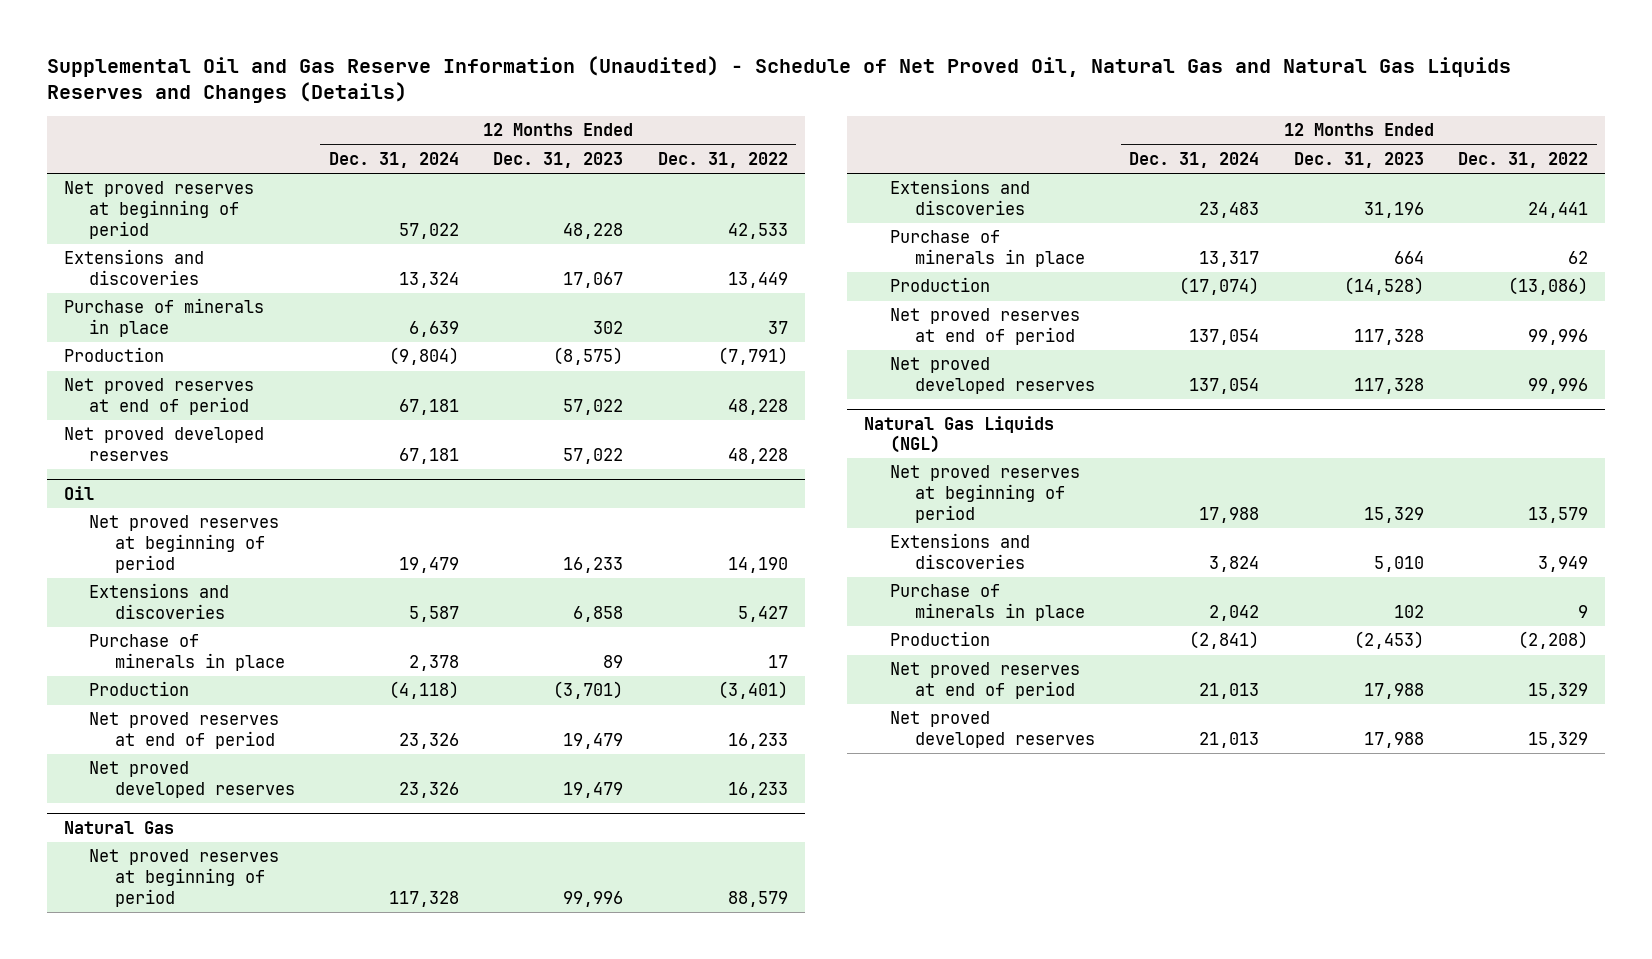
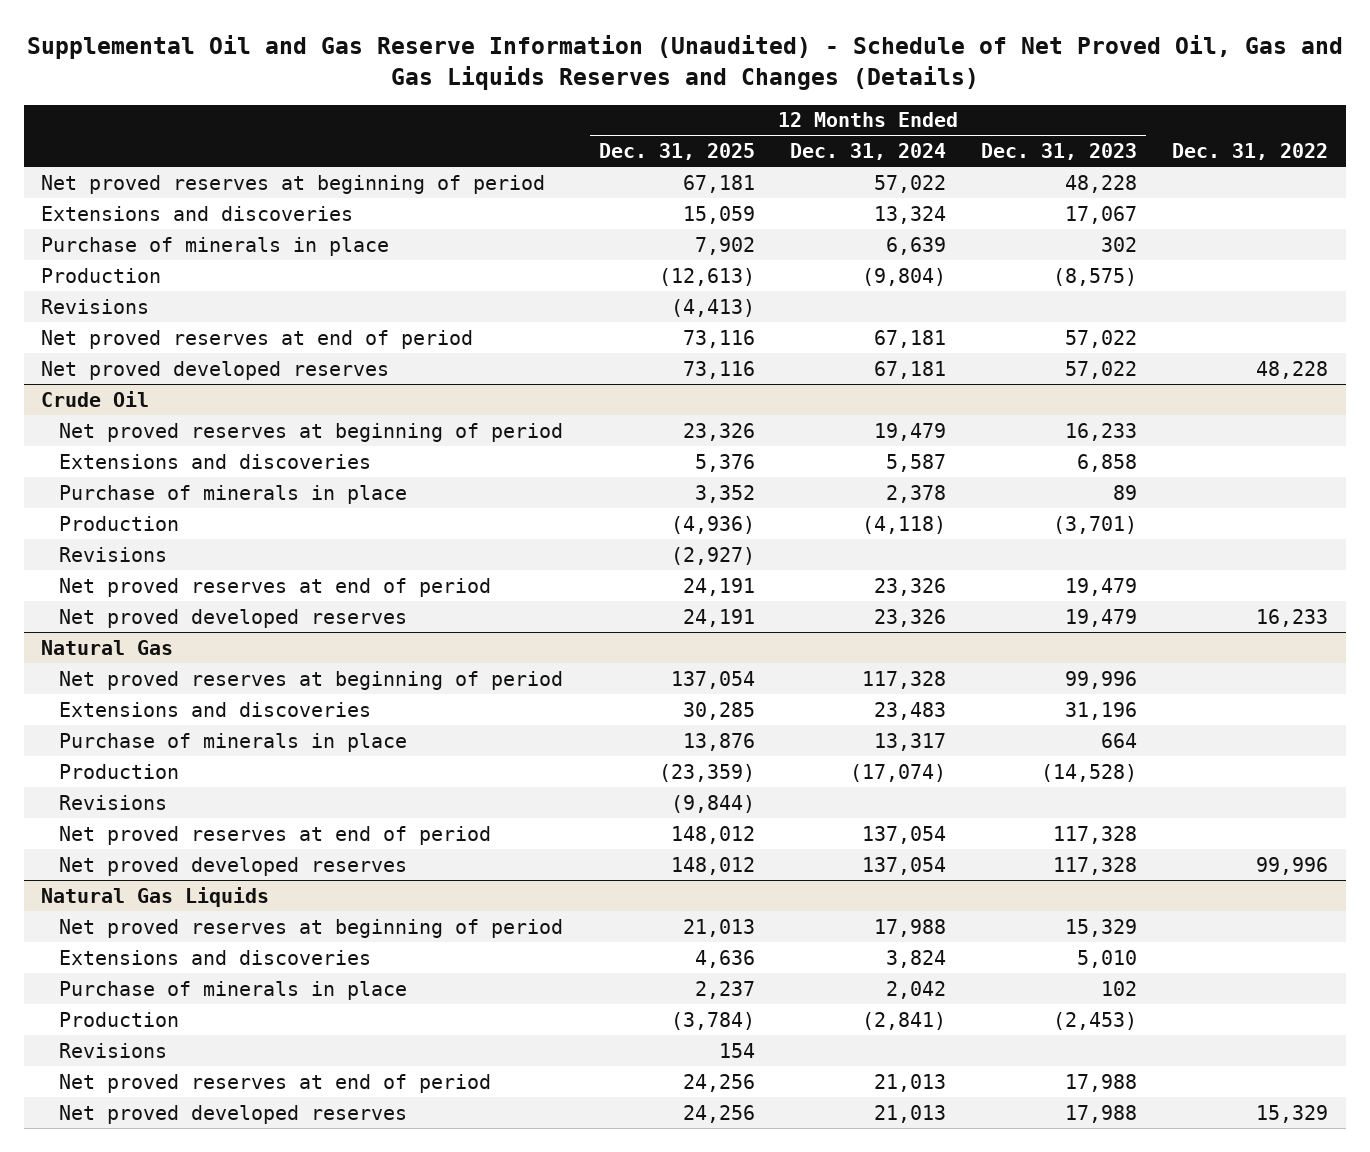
- Supplemental Oil and Gas Reserve Information (Unaudited) - Schedule of Net Proved Oil, Natural Gas and Natural Gas Liquids Reserves and Changes (Details)
+ Supplemental Oil and Gas Reserve Information (Unaudited) - Schedule of Net Proved Oil, Gas and Gas Liquids Reserves and Changes (Details)
- | 12 Months Ended Dec. 31, 2024 | 12 Months Ended Dec. 31, 2023 | 12 Months Ended Dec. 31, 2022
+ | 12 Months Ended Dec. 31, 2025 | 12 Months Ended Dec. 31, 2024 | 12 Months Ended Dec. 31, 2023 | Dec. 31, 2022
+ Revisions | (4,413) | | |
- Oil
+ Crude Oil
+ Revisions | (2,927) | | |
@ Natural Gas
+ Revisions | (9,844) | | |
- Natural Gas Liquids (NGL)
+ Natural Gas Liquids
+ Revisions | 154 | | |

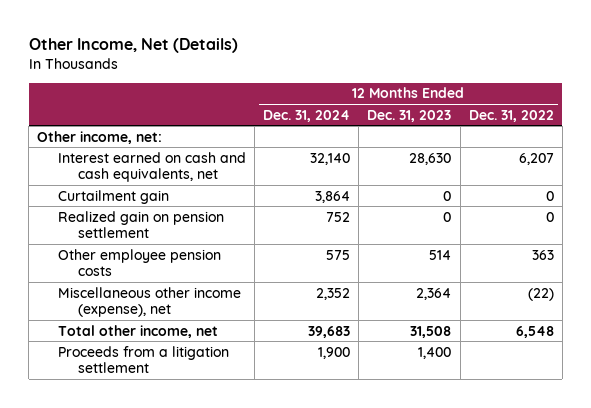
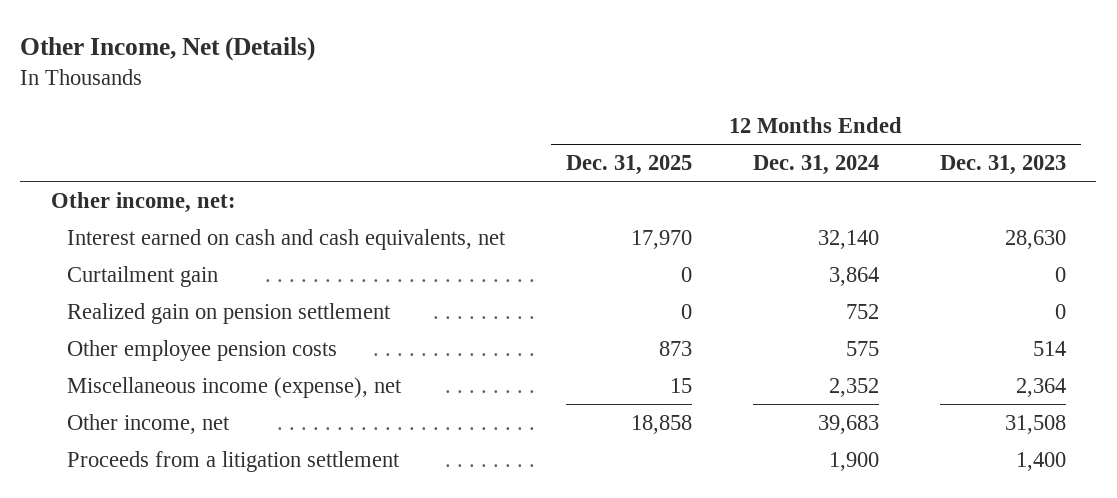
- | 12 Months Ended Dec. 31, 2024 | 12 Months Ended Dec. 31, 2023 | 12 Months Ended Dec. 31, 2022
+ | 12 Months Ended Dec. 31, 2025 | 12 Months Ended Dec. 31, 2024 | 12 Months Ended Dec. 31, 2023
- Miscellaneous other income (expense), net | 2,352 | 2,364 | (22)
- Total other income, net | 39,683 | 31,508 | 6,548
+ Miscellaneous income (expense), net | 15 | 2,352 | 2,364
+ Other income, net | 18,858 | 39,683 | 31,508

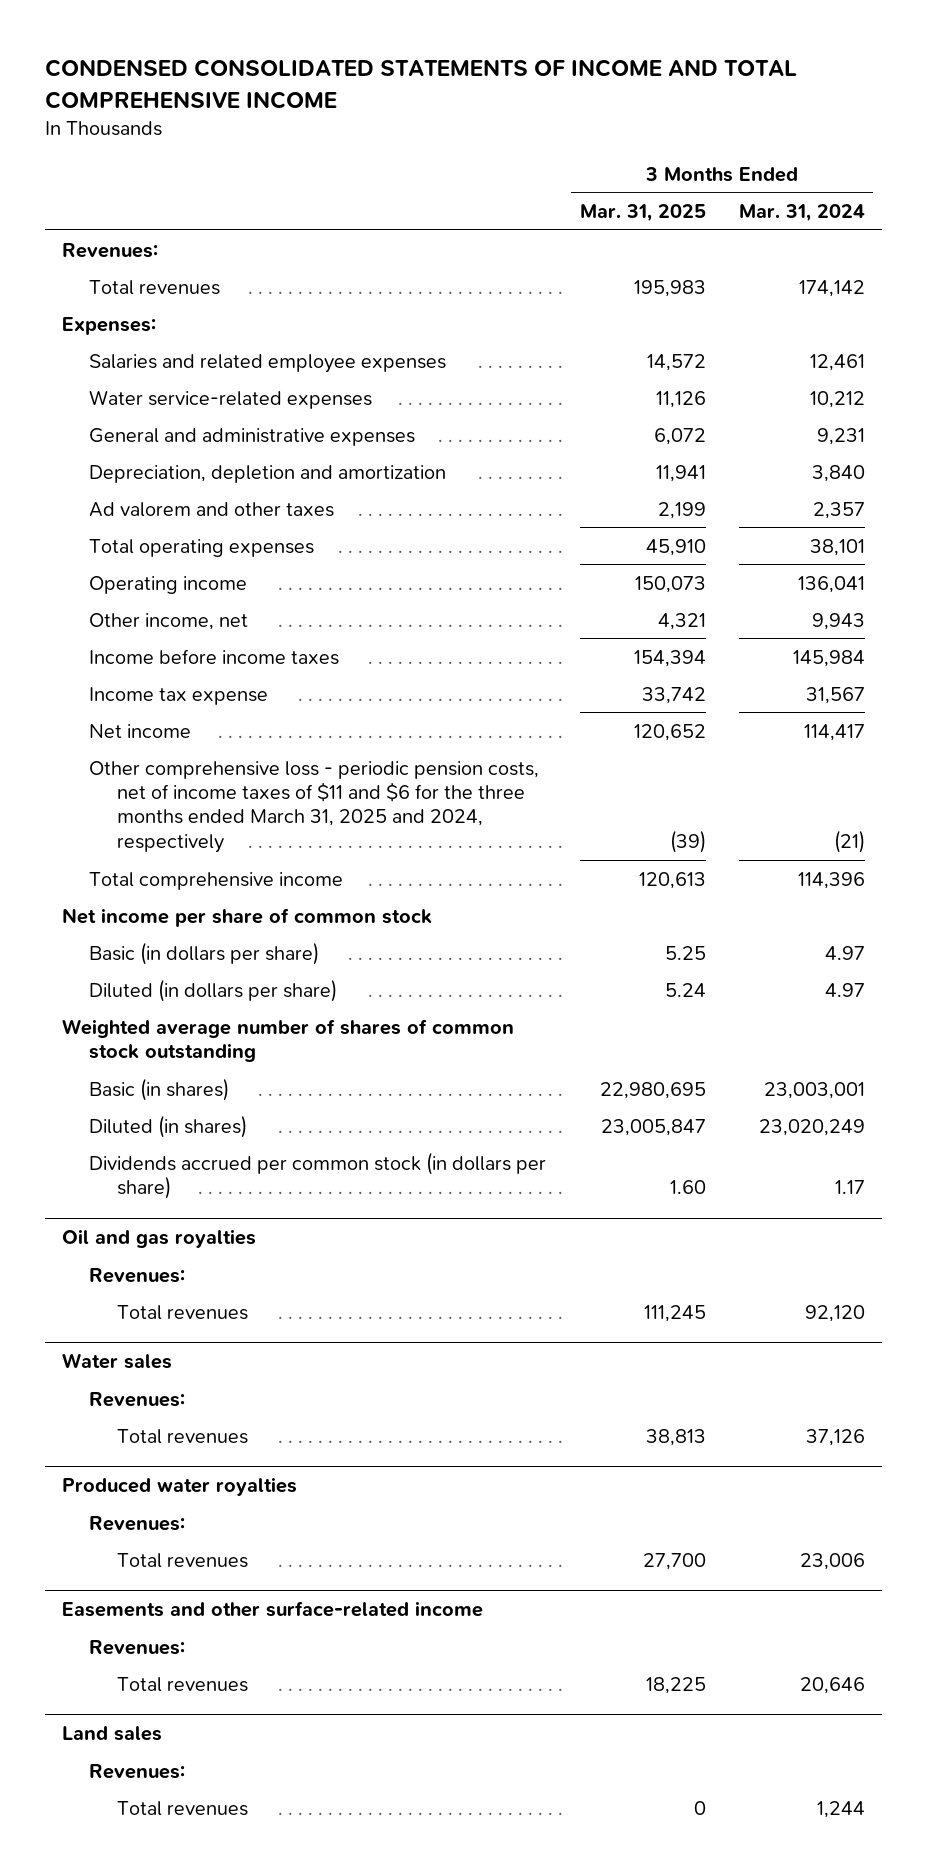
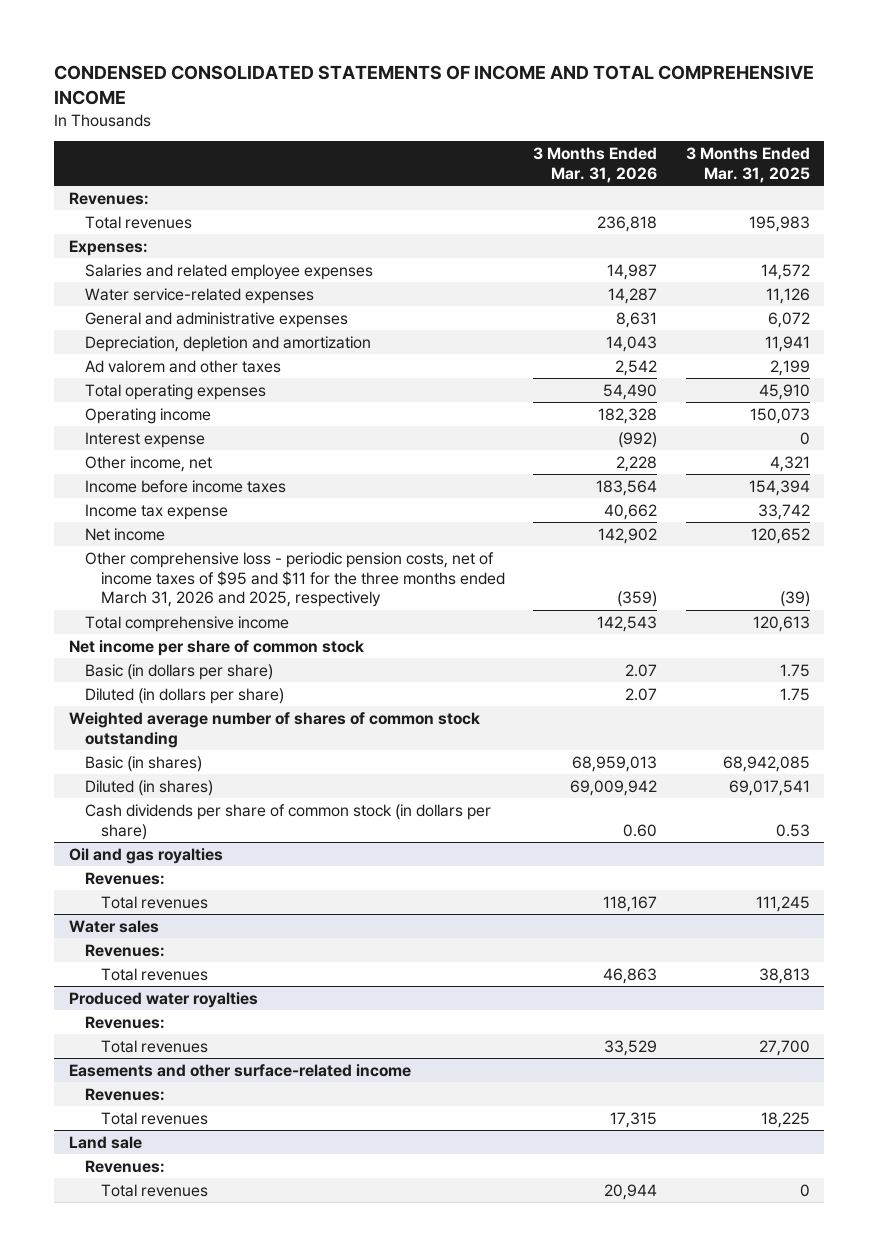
- | 3 Months Ended Mar. 31, 2025 | 3 Months Ended Mar. 31, 2024
+ | 3 Months Ended Mar. 31, 2026 | 3 Months Ended Mar. 31, 2025
+ Interest expense | (992) | 0
- Other comprehensive loss - periodic pension costs, net of income taxes of $11 and $6 for the three months ended March 31, 2025 and 2024, respectively | (39) | (21)
+ Other comprehensive loss - periodic pension costs, net of income taxes of $95 and $11 for the three months ended March 31, 2026 and 2025, respectively | (359) | (39)
- Basic (in dollars per share) | 5.25 | 4.97
- Diluted (in dollars per share) | 5.24 | 4.97
+ Basic (in dollars per share) | 2.07 | 1.75
+ Diluted (in dollars per share) | 2.07 | 1.75
- Basic (in shares) | 22,980,695 | 23,003,001
- Diluted (in shares) | 23,005,847 | 23,020,249
- Dividends accrued per common stock (in dollars per share) | 1.60 | 1.17
+ Basic (in shares) | 68,959,013 | 68,942,085
+ Diluted (in shares) | 69,009,942 | 69,017,541
+ Cash dividends per share of common stock (in dollars per share) | 0.60 | 0.53
- Land sales
+ Land sale

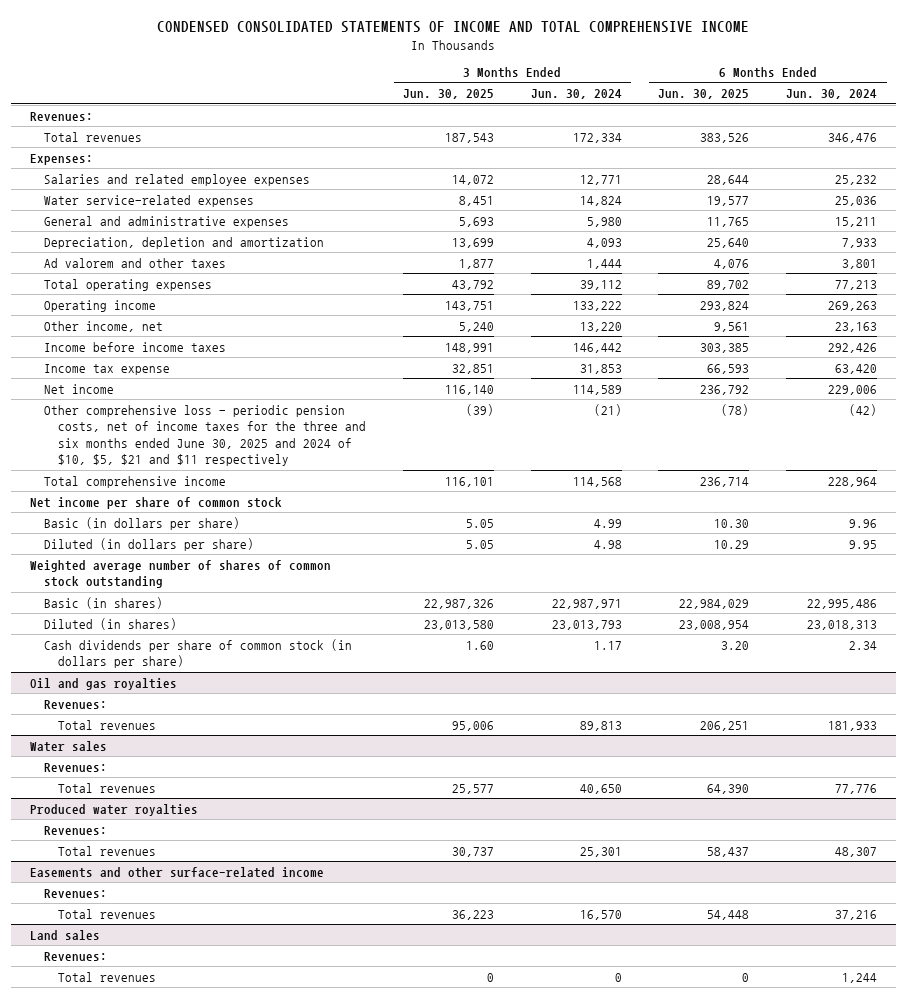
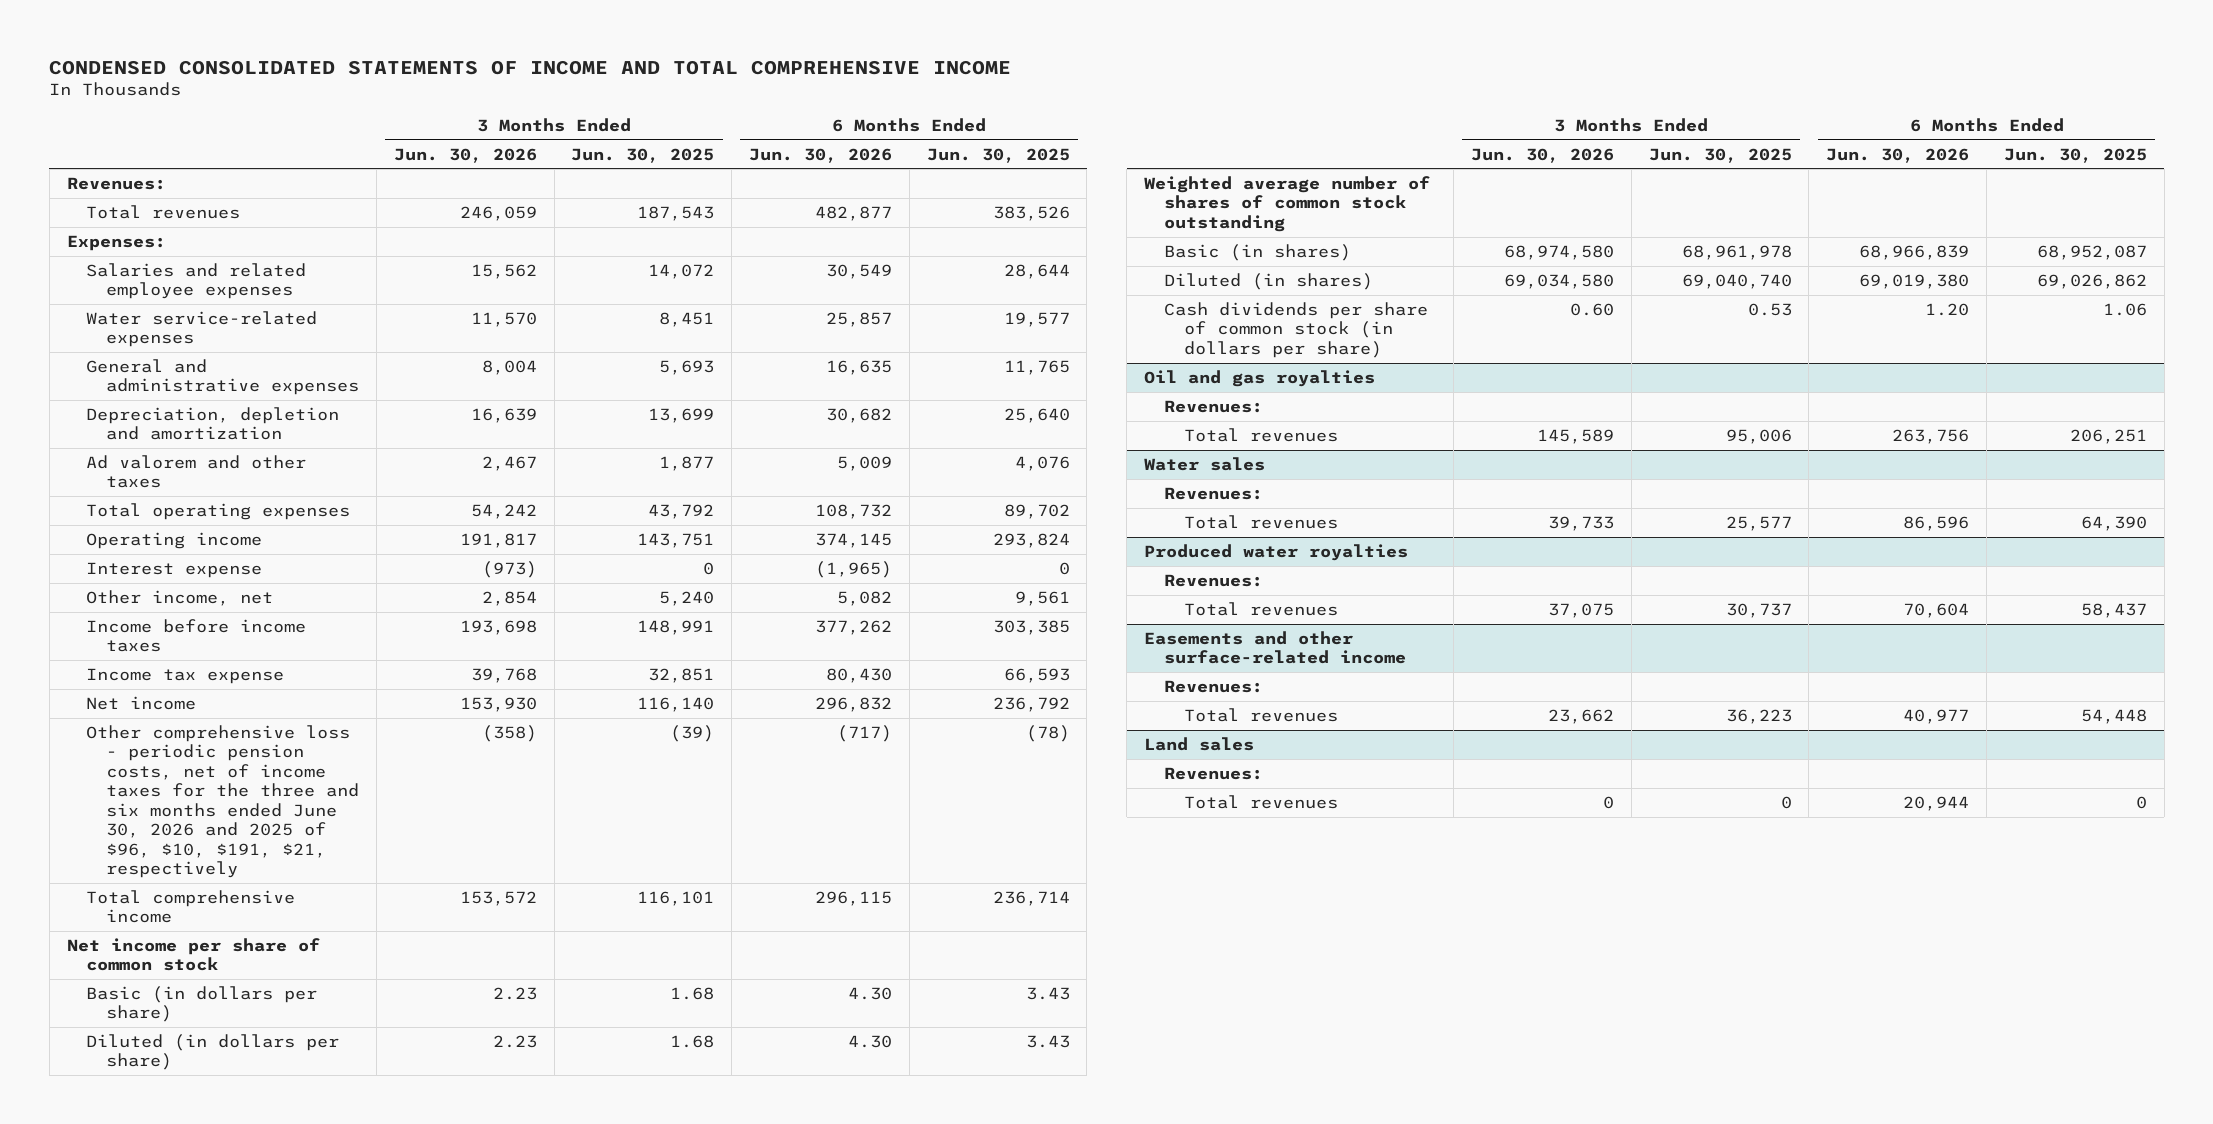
- | 3 Months Ended Jun. 30, 2025 | 3 Months Ended Jun. 30, 2024 | 6 Months Ended Jun. 30, 2025 | 6 Months Ended Jun. 30, 2024
+ | 3 Months Ended Jun. 30, 2026 | 3 Months Ended Jun. 30, 2025 | 6 Months Ended Jun. 30, 2026 | 6 Months Ended Jun. 30, 2025
+ Interest expense | (973) | 0 | (1,965) | 0
- Other comprehensive loss - periodic pension costs, net of income taxes for the three and six months ended June 30, 2025 and 2024 of $10, $5, $21 and $11 respectively | (39) | (21) | (78) | (42)
+ Other comprehensive loss - periodic pension costs, net of income taxes for the three and six months ended June 30, 2026 and 2025 of $96, $10, $191, $21, respectively | (358) | (39) | (717) | (78)
- Basic (in dollars per share) | 5.05 | 4.99 | 10.30 | 9.96
- Diluted (in dollars per share) | 5.05 | 4.98 | 10.29 | 9.95
+ Basic (in dollars per share) | 2.23 | 1.68 | 4.30 | 3.43
+ Diluted (in dollars per share) | 2.23 | 1.68 | 4.30 | 3.43
- Basic (in shares) | 22,987,326 | 22,987,971 | 22,984,029 | 22,995,486
- Diluted (in shares) | 23,013,580 | 23,013,793 | 23,008,954 | 23,018,313
- Cash dividends per share of common stock (in dollars per share) | 1.60 | 1.17 | 3.20 | 2.34
+ Basic (in shares) | 68,974,580 | 68,961,978 | 68,966,839 | 68,952,087
+ Diluted (in shares) | 69,034,580 | 69,040,740 | 69,019,380 | 69,026,862
+ Cash dividends per share of common stock (in dollars per share) | 0.60 | 0.53 | 1.20 | 1.06

